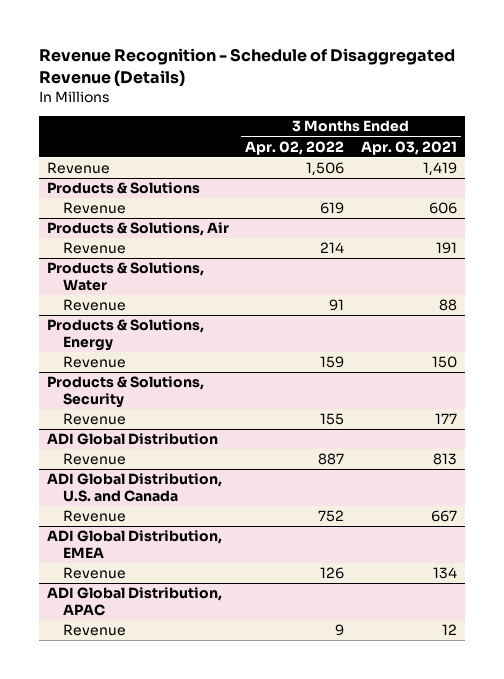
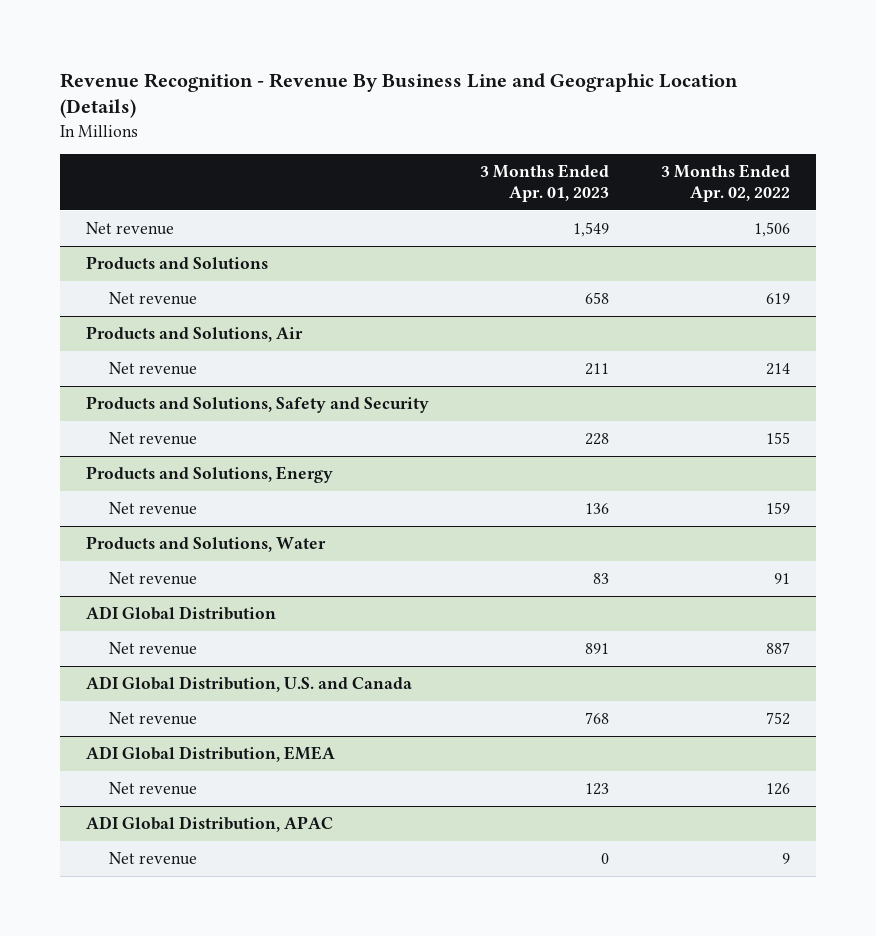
- Revenue Recognition - Schedule of Disaggregated Revenue (Details)
+ Revenue Recognition - Revenue By Business Line and Geographic Location (Details)
- | 3 Months Ended Apr. 02, 2022 | 3 Months Ended Apr. 03, 2021
+ | 3 Months Ended Apr. 01, 2023 | 3 Months Ended Apr. 02, 2022
- Revenue | 1,506 | 1,419
- Products & Solutions
- Revenue | 619 | 606
- Products & Solutions, Air
- Revenue | 214 | 191
- Products & Solutions, Water
- Revenue | 91 | 88
- Products & Solutions, Energy
- Revenue | 159 | 150
- Products & Solutions, Security
- Revenue | 155 | 177
+ Net revenue | 1,549 | 1,506
+ Products and Solutions
+ Net revenue | 658 | 619
+ Products and Solutions, Air
+ Net revenue | 211 | 214
+ Products and Solutions, Safety and Security
+ Net revenue | 228 | 155
+ Products and Solutions, Energy
+ Net revenue | 136 | 159
+ Products and Solutions, Water
+ Net revenue | 83 | 91
@ ADI Global Distribution
- Revenue | 887 | 813
+ Net revenue | 891 | 887
@ ADI Global Distribution, U.S. and Canada
- Revenue | 752 | 667
+ Net revenue | 768 | 752
@ ADI Global Distribution, EMEA
- Revenue | 126 | 134
+ Net revenue | 123 | 126
@ ADI Global Distribution, APAC
- Revenue | 9 | 12
+ Net revenue | 0 | 9

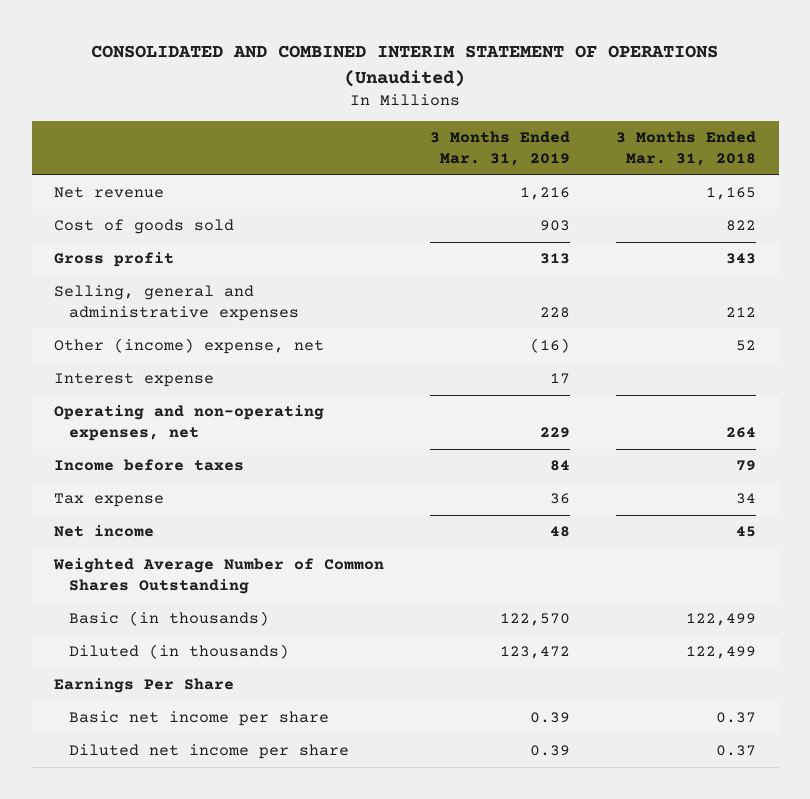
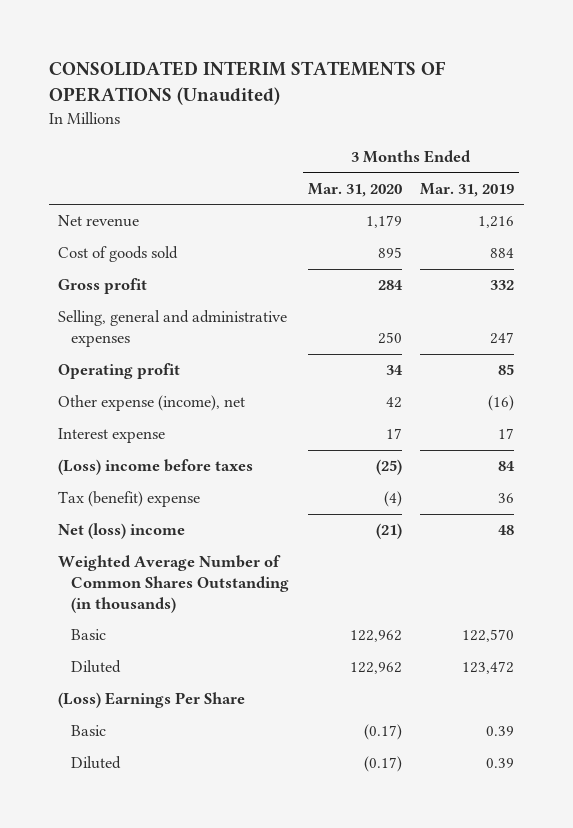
- CONSOLIDATED AND COMBINED INTERIM STATEMENT OF OPERATIONS (Unaudited)
+ CONSOLIDATED INTERIM STATEMENTS OF OPERATIONS (Unaudited)
- | 3 Months Ended Mar. 31, 2019 | 3 Months Ended Mar. 31, 2018
+ | 3 Months Ended Mar. 31, 2020 | 3 Months Ended Mar. 31, 2019
- Cost of goods sold | 903 | 822
- Gross profit | 313 | 343
- Selling, general and administrative expenses | 228 | 212
- Other (income) expense, net | (16) | 52
+ Cost of goods sold | 895 | 884
+ Gross profit | 284 | 332
+ Selling, general and administrative expenses | 250 | 247
+ Operating profit | 34 | 85
+ Other expense (income), net | 42 | (16)
- Operating and non-operating expenses, net | 229 | 264
- Income before taxes | 84 | 79
- Tax expense | 36 | 34
- Net income | 48 | 45
- Weighted Average Number of Common Shares Outstanding
- Basic (in thousands) | 122,570 | 122,499
- Diluted (in thousands) | 123,472 | 122,499
- Earnings Per Share
- Basic net income per share | 0.39 | 0.37
- Diluted net income per share | 0.39 | 0.37
+ (Loss) income before taxes | (25) | 84
+ Tax (benefit) expense | (4) | 36
+ Net (loss) income | (21) | 48
+ Weighted Average Number of Common Shares Outstanding (in thousands)
+ Basic | 122,962 | 122,570
+ Diluted | 122,962 | 123,472
+ (Loss) Earnings Per Share
+ Basic | (0.17) | 0.39
+ Diluted | (0.17) | 0.39

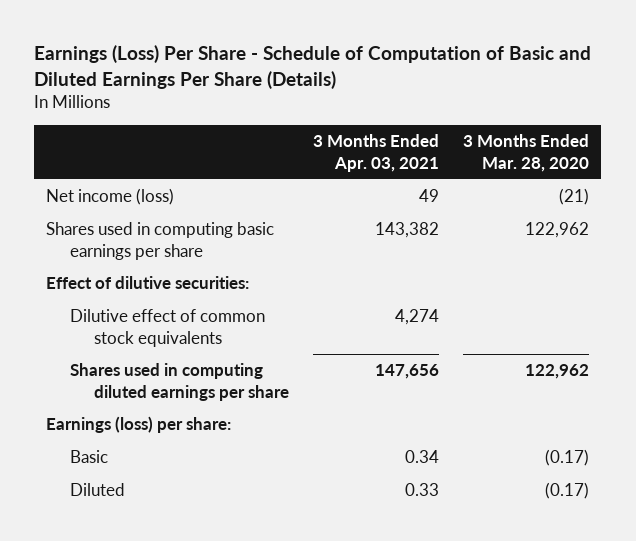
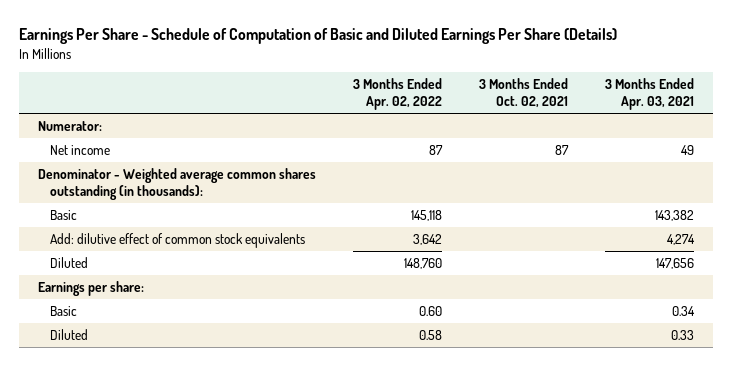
- Earnings (Loss) Per Share - Schedule of Computation of Basic and Diluted Earnings Per Share (Details)
+ Earnings Per Share - Schedule of Computation of Basic and Diluted Earnings Per Share (Details)
- | 3 Months Ended Apr. 03, 2021 | 3 Months Ended Mar. 28, 2020
+ | 3 Months Ended Apr. 02, 2022 | 3 Months Ended Oct. 02, 2021 | 3 Months Ended Apr. 03, 2021
- Net income (loss) | 49 | (21)
- Shares used in computing basic earnings per share | 143,382 | 122,962
- Effect of dilutive securities:
- Dilutive effect of common stock equivalents | 4,274 |
- Shares used in computing diluted earnings per share | 147,656 | 122,962
- Earnings (loss) per share:
+ Numerator:
+ Net income | 87 | 87 | 49
+ Denominator - Weighted average common shares outstanding (in thousands):
+ Basic | 145,118 | | 143,382
+ Add: dilutive effect of common stock equivalents | 3,642 | | 4,274
+ Diluted | 148,760 | | 147,656
+ Earnings per share:

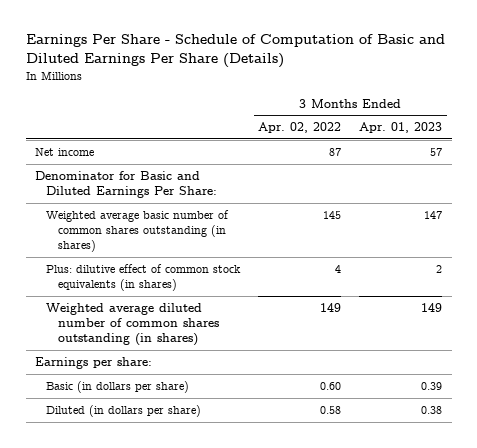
- | 3 Months Ended Apr. 02, 2022 | 3 Months Ended Oct. 02, 2021 | 3 Months Ended Apr. 03, 2021
+ | 3 Months Ended Apr. 02, 2022 | 3 Months Ended Apr. 01, 2023
- Numerator:
- Denominator - Weighted average common shares outstanding (in thousands):
- Basic | 145,118 | | 143,382
- Add: dilutive effect of common stock equivalents | 3,642 | | 4,274
- Diluted | 148,760 | | 147,656
+ Denominator for Basic and Diluted Earnings Per Share:
+ Weighted average basic number of common shares outstanding (in shares) | 145 | 147
+ Plus: dilutive effect of common stock equivalents (in shares) | 4 | 2
+ Weighted average diluted number of common shares outstanding (in shares) | 149 | 149
- Basic | 0.60 | | 0.34
- Diluted | 0.58 | | 0.33
+ Basic (in dollars per share) | 0.60 | 0.39
+ Diluted (in dollars per share) | 0.58 | 0.38

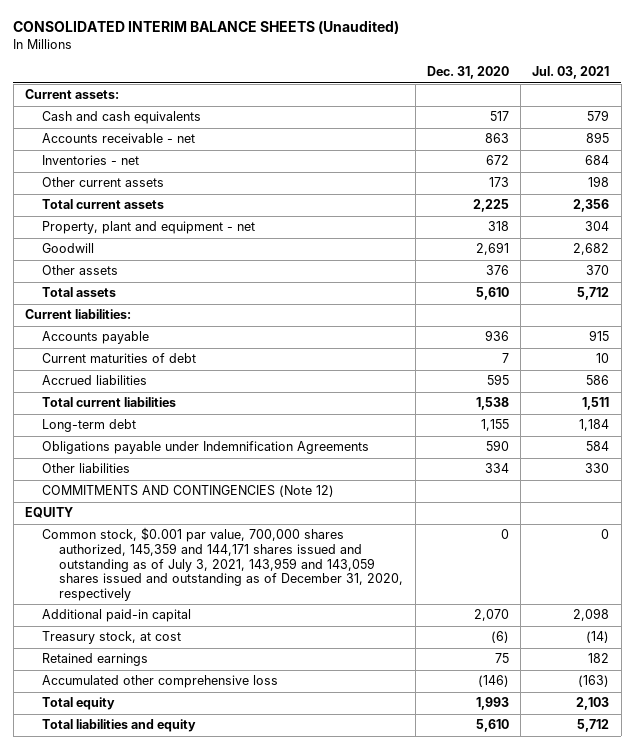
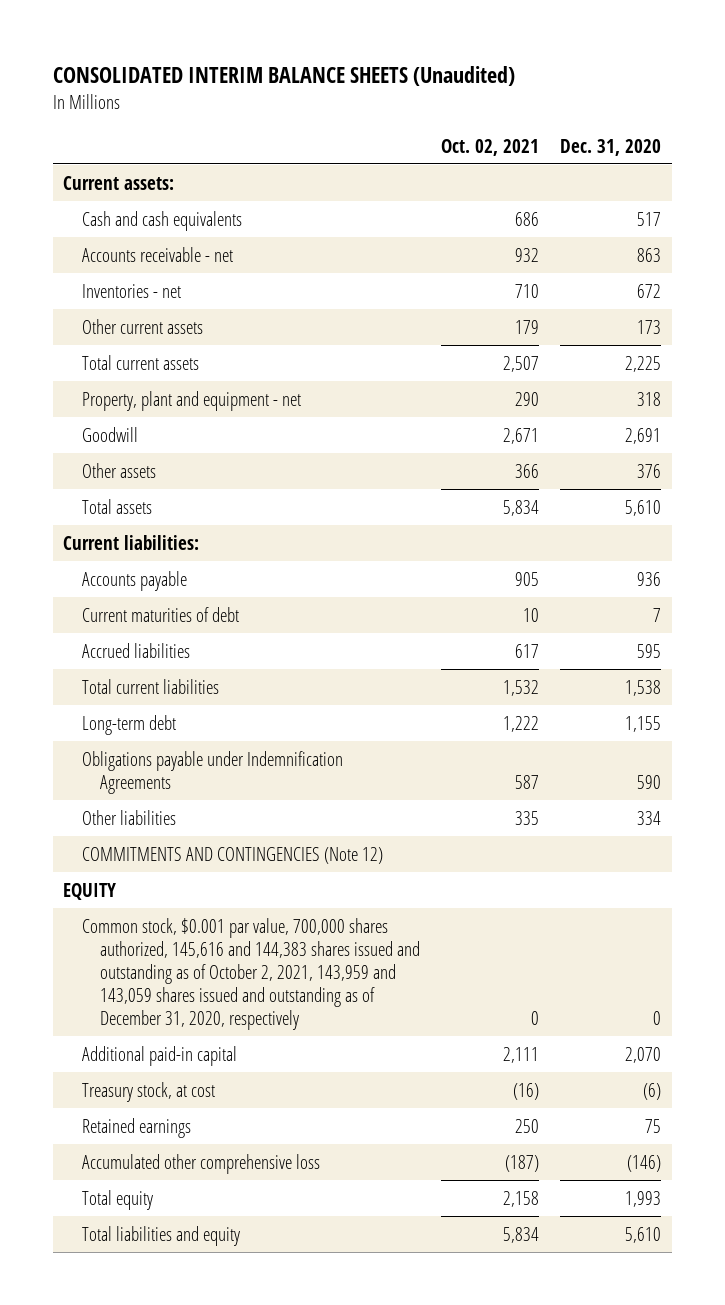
- | Dec. 31, 2020 | Jul. 03, 2021
+ | Oct. 02, 2021 | Dec. 31, 2020
- Common stock, $0.001 par value, 700,000 shares authorized, 145,359 and 144,171 shares issued and outstanding as of July 3, 2021, 143,959 and 143,059 shares issued and outstanding as of December 31, 2020, respectively | 0 | 0
+ Common stock, $0.001 par value, 700,000 shares authorized, 145,616 and 144,383 shares issued and outstanding as of October 2, 2021, 143,959 and 143,059 shares issued and outstanding as of December 31, 2020, respectively | 0 | 0

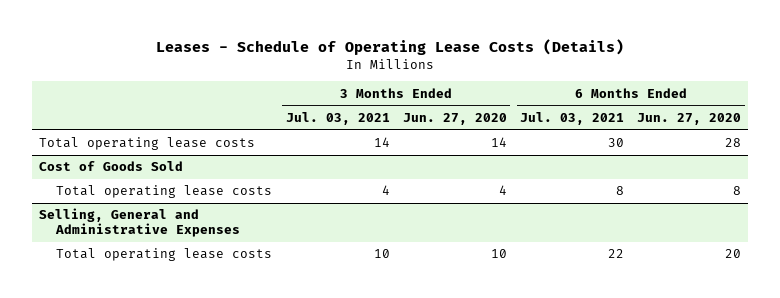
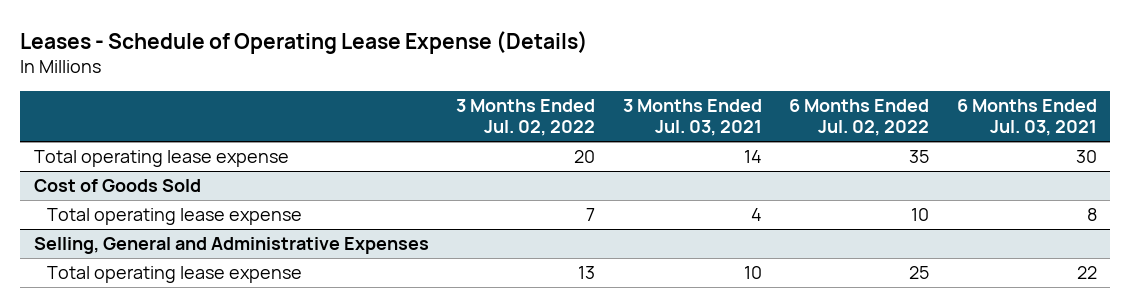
- Leases - Schedule of Operating Lease Costs (Details)
+ Leases - Schedule of Operating Lease Expense (Details)
- | 3 Months Ended Jul. 03, 2021 | 3 Months Ended Jun. 27, 2020 | 6 Months Ended Jul. 03, 2021 | 6 Months Ended Jun. 27, 2020
+ | 3 Months Ended Jul. 02, 2022 | 3 Months Ended Jul. 03, 2021 | 6 Months Ended Jul. 02, 2022 | 6 Months Ended Jul. 03, 2021
- Total operating lease costs | 14 | 14 | 30 | 28
+ Total operating lease expense | 20 | 14 | 35 | 30
@ Cost of Goods Sold
- Total operating lease costs | 4 | 4 | 8 | 8
+ Total operating lease expense | 7 | 4 | 10 | 8
@ Selling, General and Administrative Expenses
- Total operating lease costs | 10 | 10 | 22 | 20
+ Total operating lease expense | 13 | 10 | 25 | 22

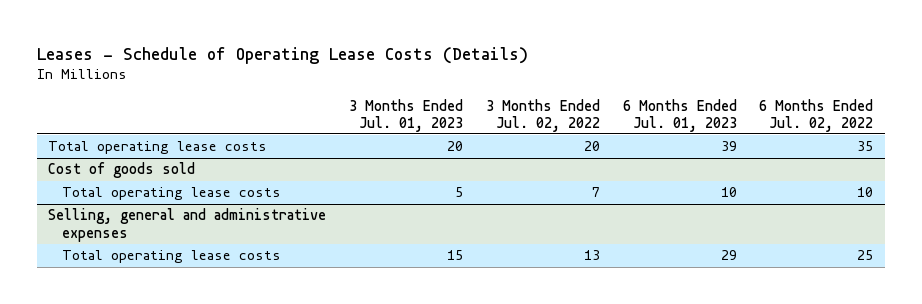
- Leases - Schedule of Operating Lease Expense (Details)
+ Leases - Schedule of Operating Lease Costs (Details)
- | 3 Months Ended Jul. 02, 2022 | 3 Months Ended Jul. 03, 2021 | 6 Months Ended Jul. 02, 2022 | 6 Months Ended Jul. 03, 2021
+ | 3 Months Ended Jul. 01, 2023 | 3 Months Ended Jul. 02, 2022 | 6 Months Ended Jul. 01, 2023 | 6 Months Ended Jul. 02, 2022
- Total operating lease expense | 20 | 14 | 35 | 30
- Cost of Goods Sold
- Total operating lease expense | 7 | 4 | 10 | 8
- Selling, General and Administrative Expenses
- Total operating lease expense | 13 | 10 | 25 | 22
+ Total operating lease costs | 20 | 20 | 39 | 35
+ Cost of goods sold
+ Total operating lease costs | 5 | 7 | 10 | 10
+ Selling, general and administrative expenses
+ Total operating lease costs | 15 | 13 | 29 | 25

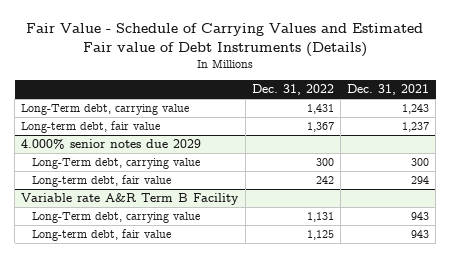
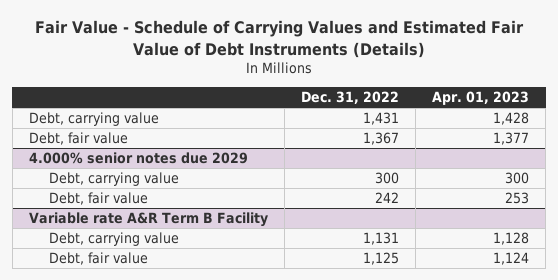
- Fair Value - Schedule of Carrying Values and Estimated Fair value of Debt Instruments (Details)
+ Fair Value - Schedule of Carrying Values and Estimated Fair Value of Debt Instruments (Details)
- | Dec. 31, 2022 | Dec. 31, 2021
+ | Dec. 31, 2022 | Apr. 01, 2023
- Long-Term debt, carrying value | 1,431 | 1,243
- Long-term debt, fair value | 1,367 | 1,237
+ Debt, carrying value | 1,431 | 1,428
+ Debt, fair value | 1,367 | 1,377
@ 4.000% senior notes due 2029
- Long-Term debt, carrying value | 300 | 300
- Long-term debt, fair value | 242 | 294
+ Debt, carrying value | 300 | 300
+ Debt, fair value | 242 | 253
@ Variable rate A&R Term B Facility
- Long-Term debt, carrying value | 1,131 | 943
- Long-term debt, fair value | 1,125 | 943
+ Debt, carrying value | 1,131 | 1,128
+ Debt, fair value | 1,125 | 1,124

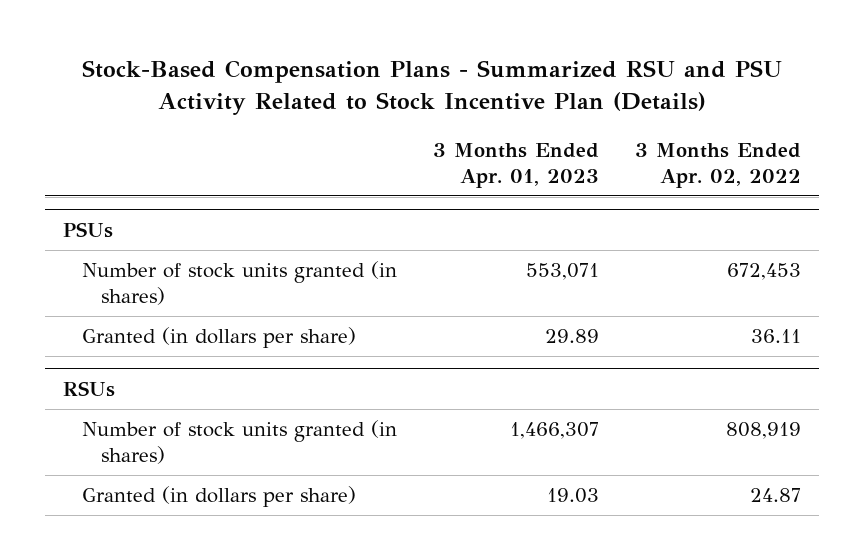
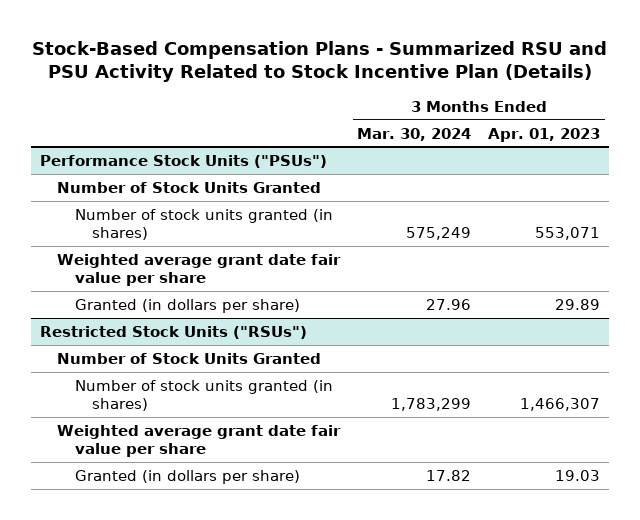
- | 3 Months Ended Apr. 01, 2023 | 3 Months Ended Apr. 02, 2022
+ | 3 Months Ended Mar. 30, 2024 | 3 Months Ended Apr. 01, 2023
- PSUs
+ Performance Stock Units ("PSUs")
+ Number of Stock Units Granted
+ Weighted average grant date fair value per share
- RSUs
+ Restricted Stock Units ("RSUs")
+ Number of Stock Units Granted
+ Weighted average grant date fair value per share

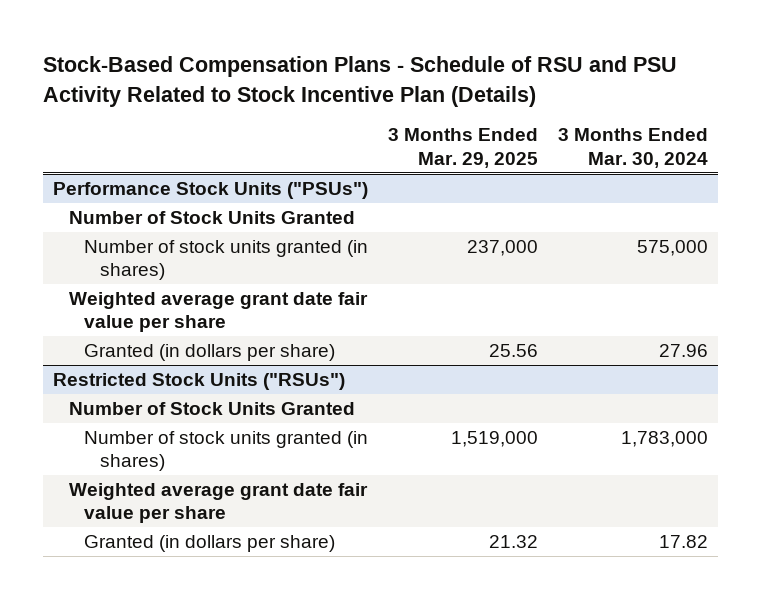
- Stock-Based Compensation Plans - Summarized RSU and PSU Activity Related to Stock Incentive Plan (Details)
+ Stock-Based Compensation Plans - Schedule of RSU and PSU Activity Related to Stock Incentive Plan (Details)
- | 3 Months Ended Mar. 30, 2024 | 3 Months Ended Apr. 01, 2023
+ | 3 Months Ended Mar. 29, 2025 | 3 Months Ended Mar. 30, 2024
@ Performance Stock Units ("PSUs")
- Number of stock units granted (in shares) | 575,249 | 553,071
+ Number of stock units granted (in shares) | 237,000 | 575,000
@ Restricted Stock Units ("RSUs")
- Number of stock units granted (in shares) | 1,783,299 | 1,466,307
+ Number of stock units granted (in shares) | 1,519,000 | 1,783,000

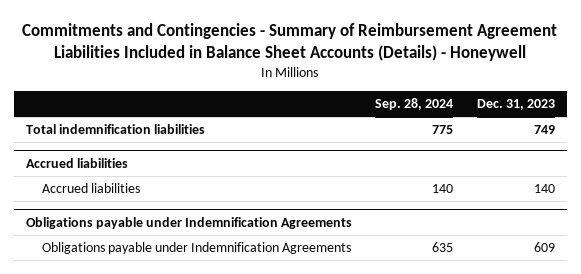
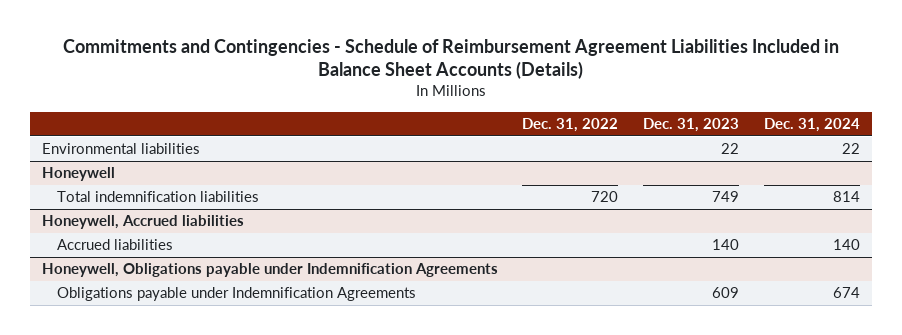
- Commitments and Contingencies - Summary of Reimbursement Agreement Liabilities Included in Balance Sheet Accounts (Details) - Honeywell
+ Commitments and Contingencies - Schedule of Reimbursement Agreement Liabilities Included in Balance Sheet Accounts (Details)
- | Sep. 28, 2024 | Dec. 31, 2023
+ | Dec. 31, 2022 | Dec. 31, 2023 | Dec. 31, 2024
+ Environmental liabilities | | 22 | 22
+ Honeywell
- Accrued liabilities
+ Honeywell, Accrued liabilities
- Obligations payable under Indemnification Agreements
+ Honeywell, Obligations payable under Indemnification Agreements

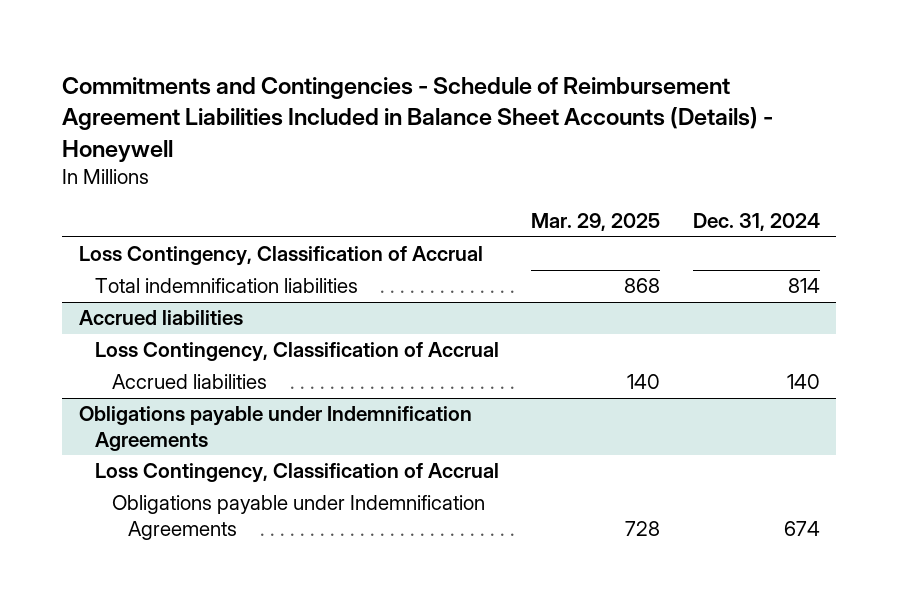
- Commitments and Contingencies - Schedule of Reimbursement Agreement Liabilities Included in Balance Sheet Accounts (Details)
+ Commitments and Contingencies - Schedule of Reimbursement Agreement Liabilities Included in Balance Sheet Accounts (Details) - Honeywell
- | Dec. 31, 2022 | Dec. 31, 2023 | Dec. 31, 2024
+ | Mar. 29, 2025 | Dec. 31, 2024
- Environmental liabilities | | 22 | 22
- Honeywell
+ Loss Contingency, Classification of Accrual
- Honeywell, Accrued liabilities
+ Accrued liabilities
+ Loss Contingency, Classification of Accrual
- Honeywell, Obligations payable under Indemnification Agreements
+ Obligations payable under Indemnification Agreements
+ Loss Contingency, Classification of Accrual

